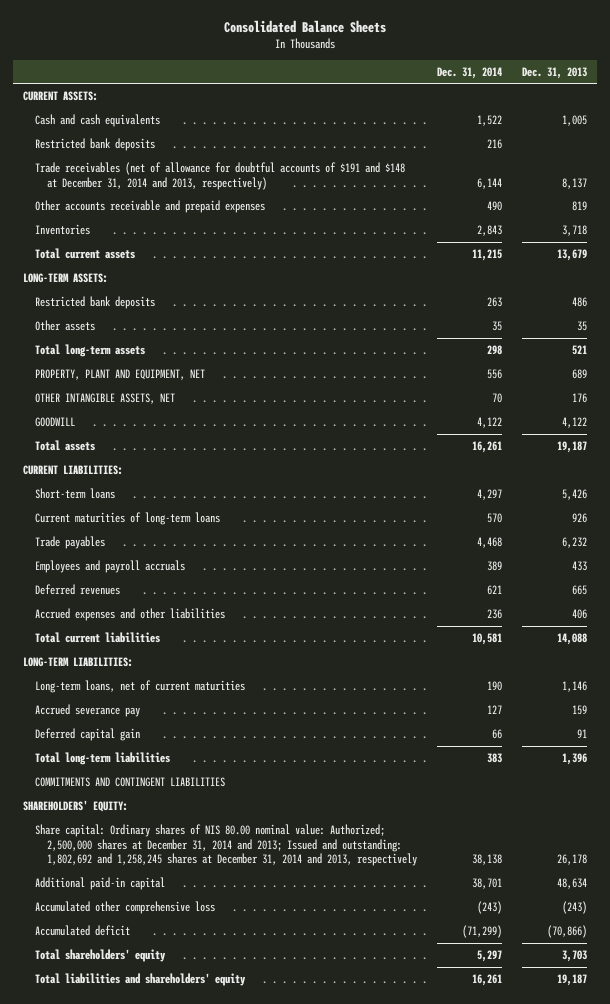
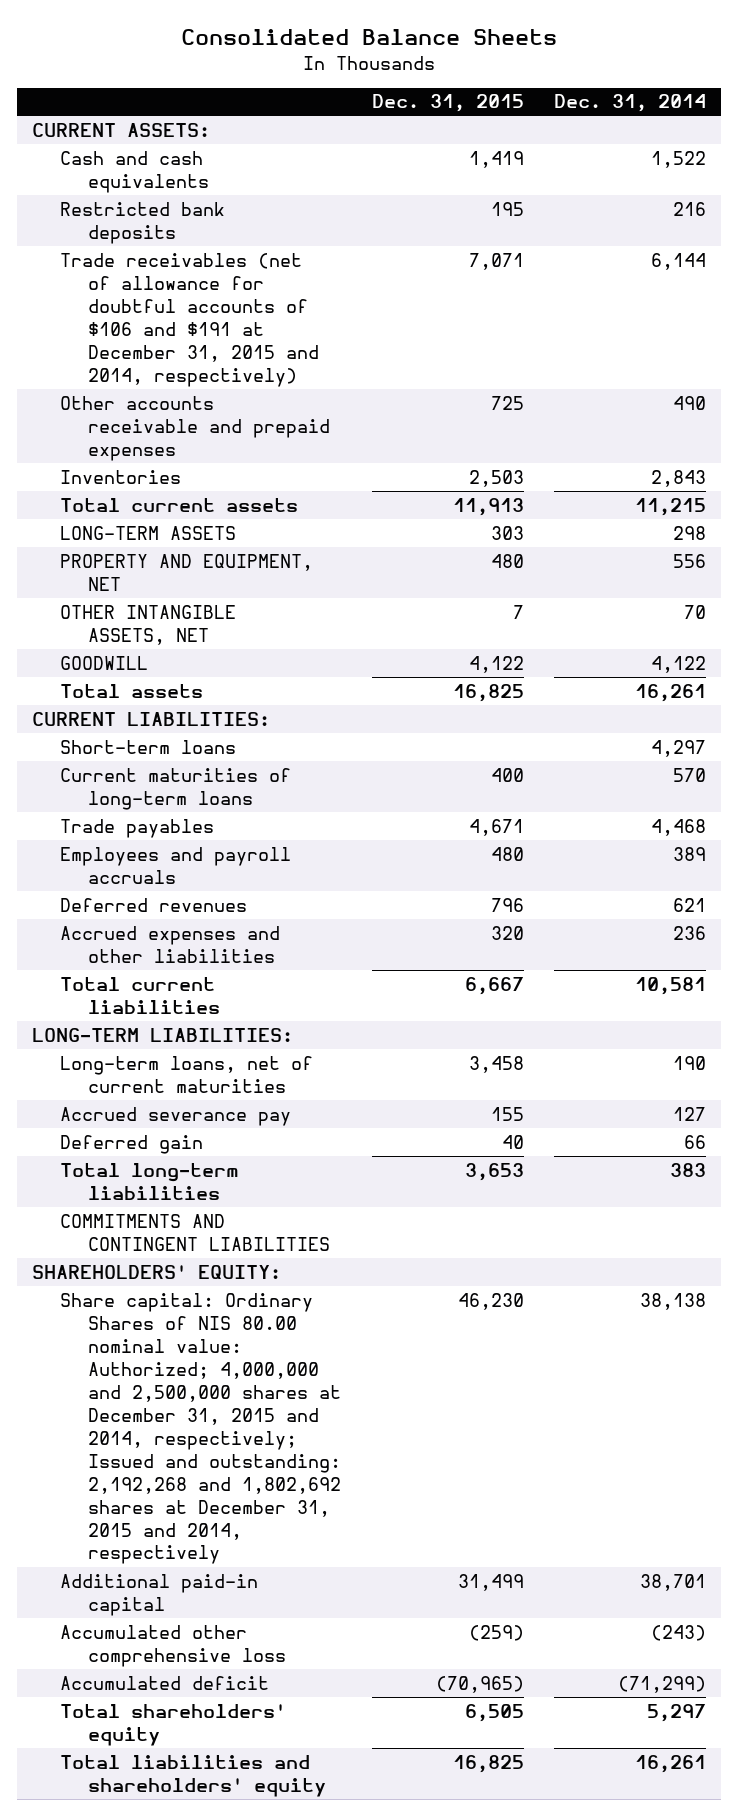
- | Dec. 31, 2014 | Dec. 31, 2013
+ | Dec. 31, 2015 | Dec. 31, 2014
- Trade receivables (net of allowance for doubtful accounts of $191 and $148 at December 31, 2014 and 2013, respectively) | 6,144 | 8,137
+ Trade receivables (net of allowance for doubtful accounts of $106 and $191 at December 31, 2015 and 2014, respectively) | 7,071 | 6,144
- LONG-TERM ASSETS:
- Restricted bank deposits | 263 | 486
- Other assets | 35 | 35
- Total long-term assets | 298 | 521
- PROPERTY, PLANT AND EQUIPMENT, NET | 556 | 689
+ LONG-TERM ASSETS | 303 | 298
+ PROPERTY AND EQUIPMENT, NET | 480 | 556
- Deferred capital gain | 66 | 91
+ Deferred gain | 40 | 66
- Share capital: Ordinary shares of NIS 80.00 nominal value: Authorized; 2,500,000 shares at December 31, 2014 and 2013; Issued and outstanding: 1,802,692 and 1,258,245 shares at December 31, 2014 and 2013, respectively | 38,138 | 26,178
+ Share capital: Ordinary Shares of NIS 80.00 nominal value: Authorized; 4,000,000 and 2,500,000 shares at December 31, 2015 and 2014, respectively; Issued and outstanding: 2,192,268 and 1,802,692 shares at December 31, 2015 and 2014, respectively | 46,230 | 38,138

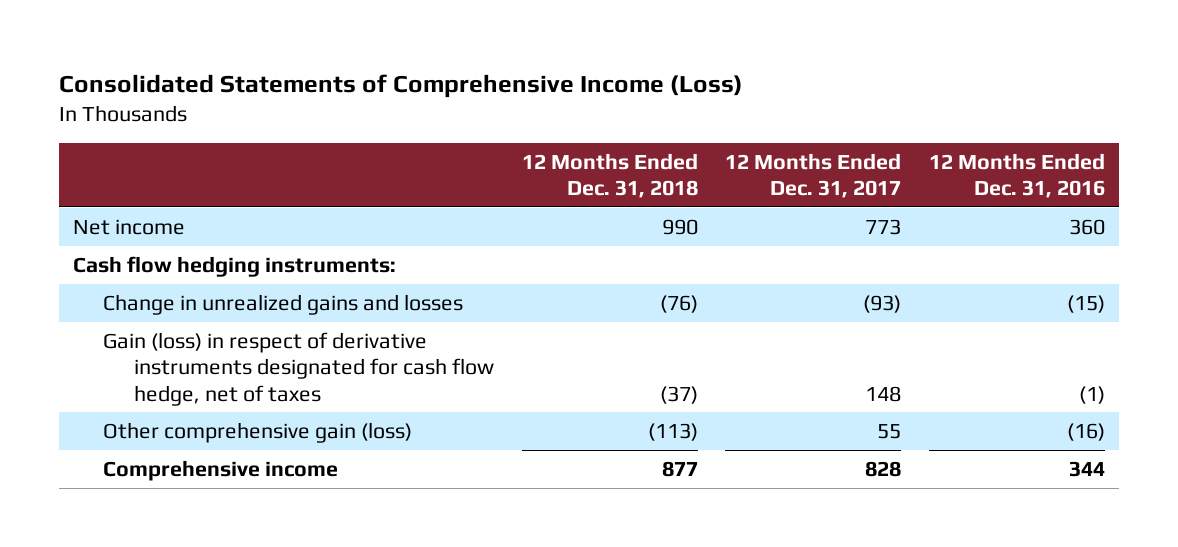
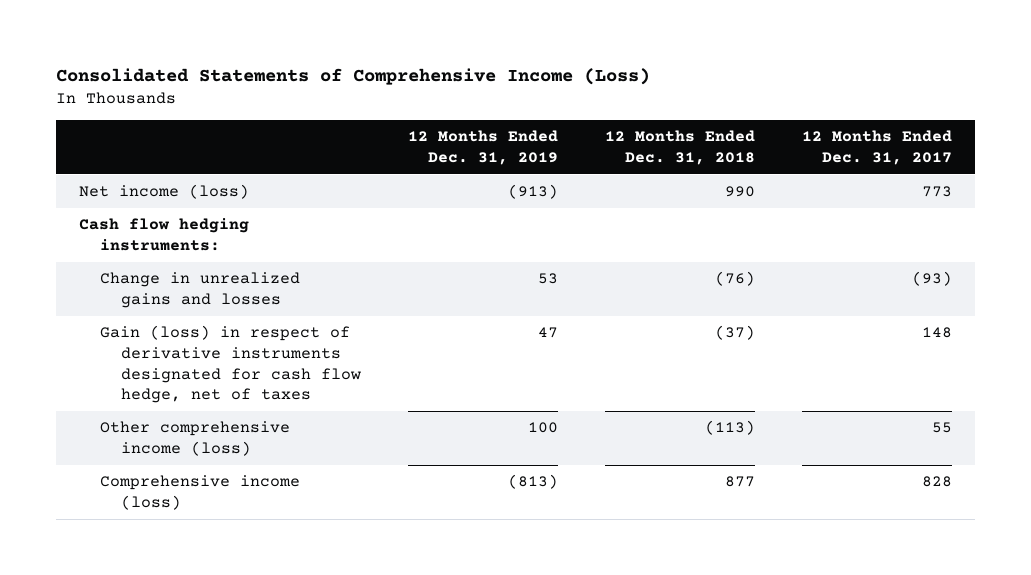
- | 12 Months Ended Dec. 31, 2018 | 12 Months Ended Dec. 31, 2017 | 12 Months Ended Dec. 31, 2016
+ | 12 Months Ended Dec. 31, 2019 | 12 Months Ended Dec. 31, 2018 | 12 Months Ended Dec. 31, 2017
- Net income | 990 | 773 | 360
+ Net income (loss) | (913) | 990 | 773
- Other comprehensive gain (loss) | (113) | 55 | (16)
- Comprehensive income | 877 | 828 | 344
+ Other comprehensive income (loss) | 100 | (113) | 55
+ Comprehensive income (loss) | (813) | 877 | 828

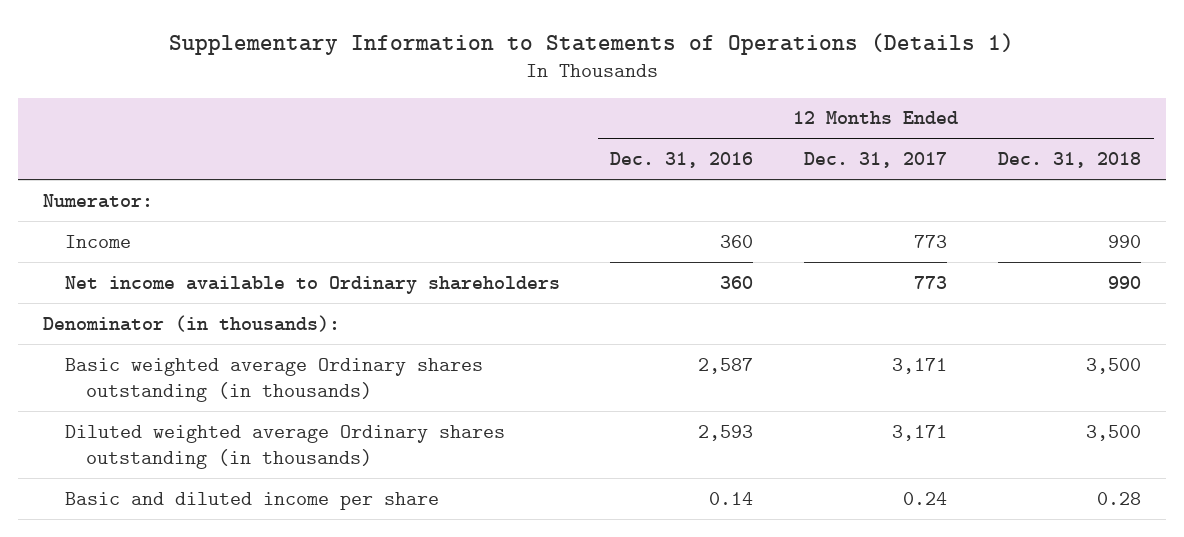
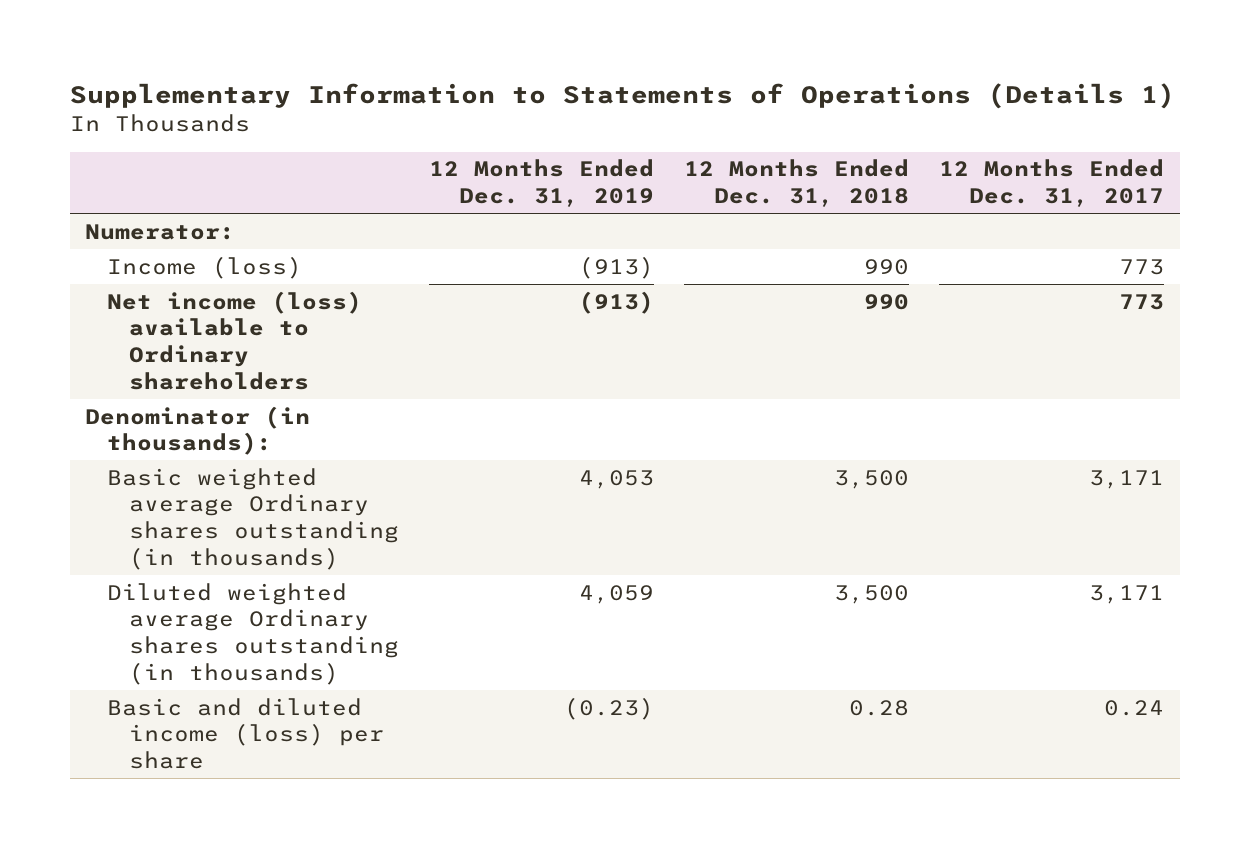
- | 12 Months Ended Dec. 31, 2016 | 12 Months Ended Dec. 31, 2017 | 12 Months Ended Dec. 31, 2018
+ | 12 Months Ended Dec. 31, 2019 | 12 Months Ended Dec. 31, 2018 | 12 Months Ended Dec. 31, 2017
- Income | 360 | 773 | 990
- Net income available to Ordinary shareholders | 360 | 773 | 990
+ Income (loss) | (913) | 990 | 773
+ Net income (loss) available to Ordinary shareholders | (913) | 990 | 773
- Basic and diluted income per share | 0.14 | 0.24 | 0.28
+ Basic and diluted income (loss) per share | (0.23) | 0.28 | 0.24

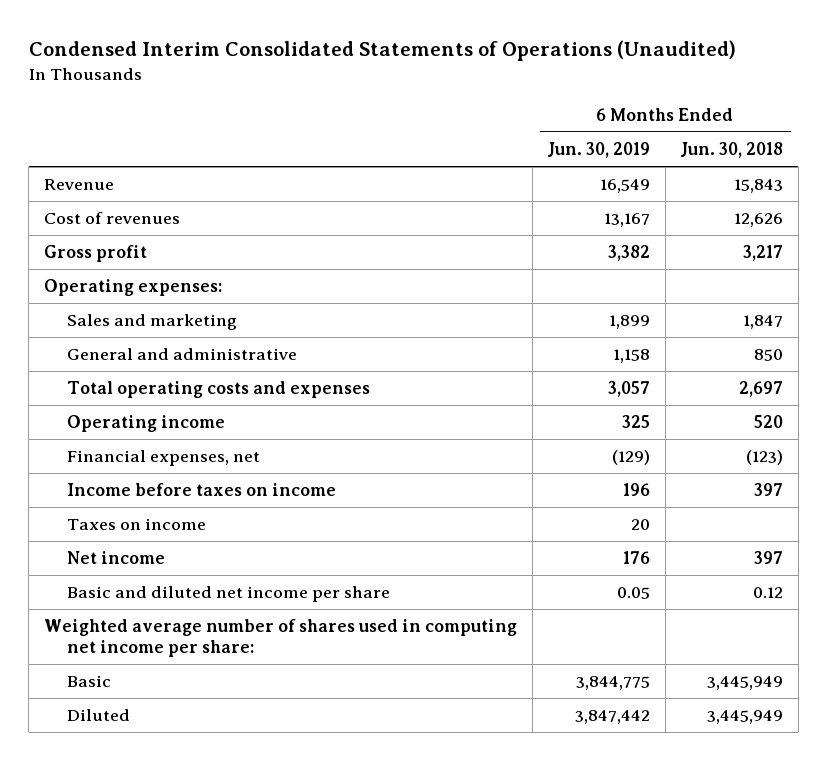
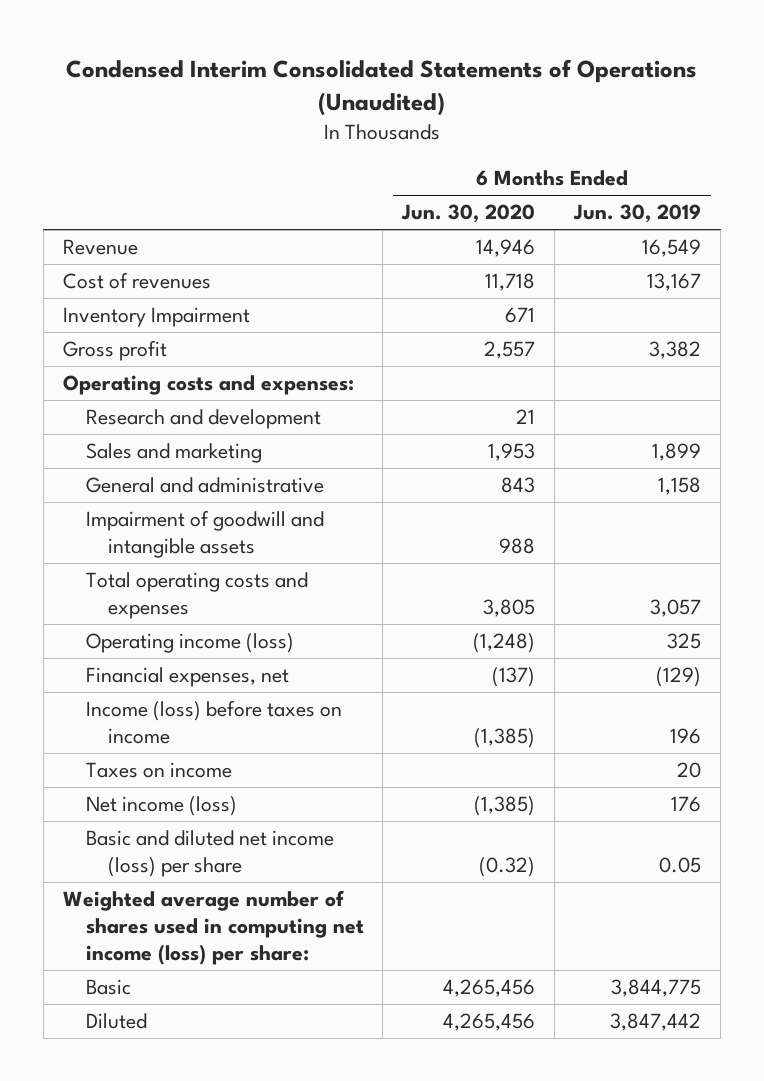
- | 6 Months Ended Jun. 30, 2019 | 6 Months Ended Jun. 30, 2018
+ | 6 Months Ended Jun. 30, 2020 | 6 Months Ended Jun. 30, 2019
+ Inventory Impairment | 671 |
- Operating expenses:
+ Operating costs and expenses:
+ Research and development | 21 |
+ Impairment of goodwill and intangible assets | 988 |
- Operating income | 325 | 520
+ Operating income (loss) | (1,248) | 325
- Income before taxes on income | 196 | 397
+ Income (loss) before taxes on income | (1,385) | 196
- Net income | 176 | 397
- Basic and diluted net income per share | 0.05 | 0.12
- Weighted average number of shares used in computing net income per share:
+ Net income (loss) | (1,385) | 176
+ Basic and diluted net income (loss) per share | (0.32) | 0.05
+ Weighted average number of shares used in computing net income (loss) per share:

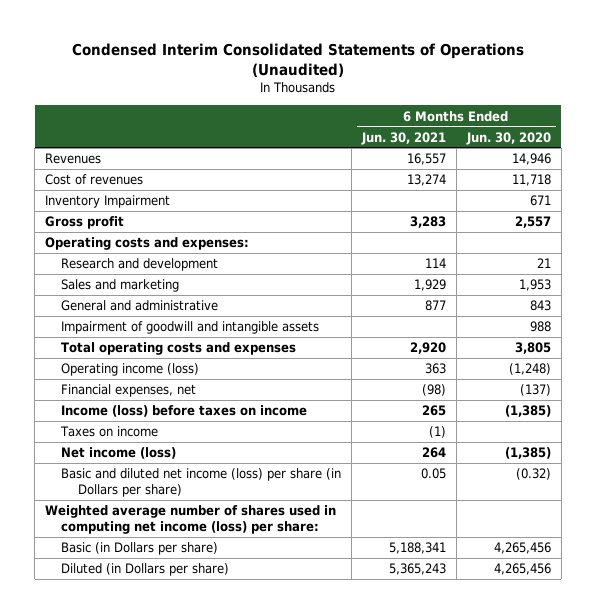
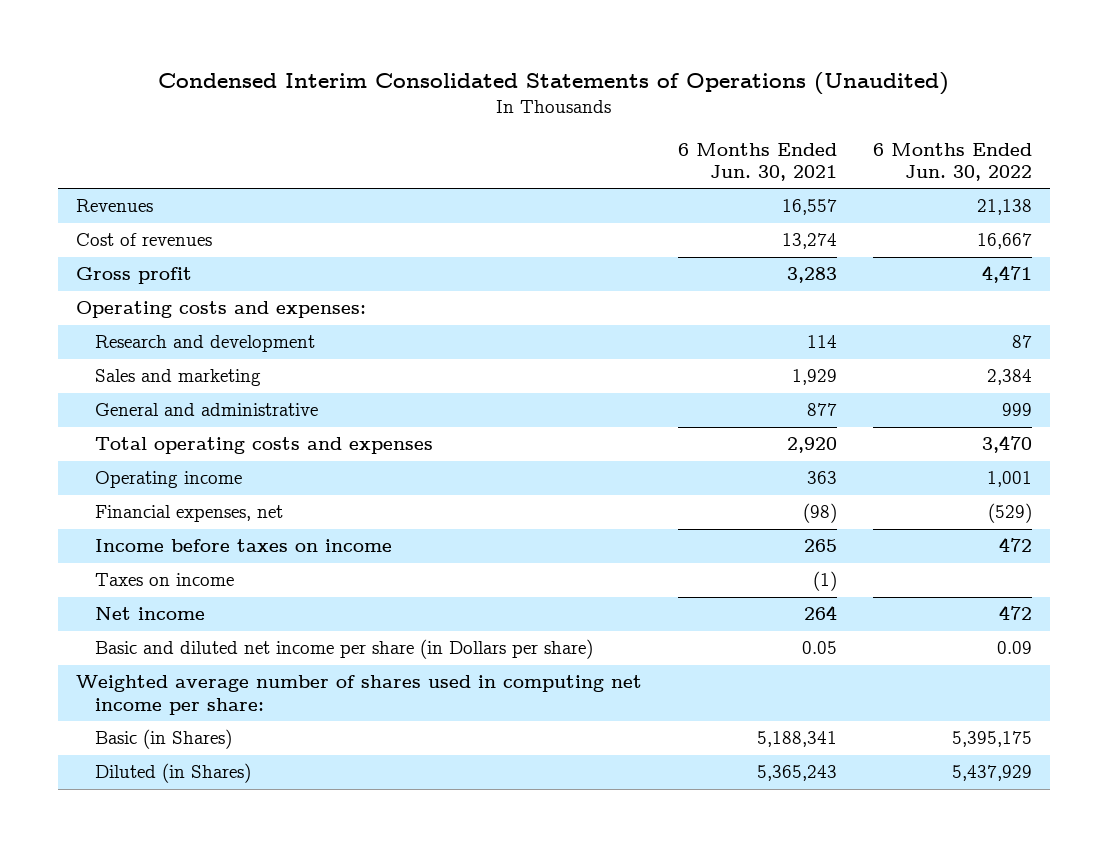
- | 6 Months Ended Jun. 30, 2021 | 6 Months Ended Jun. 30, 2020
+ | 6 Months Ended Jun. 30, 2021 | 6 Months Ended Jun. 30, 2022
- Inventory Impairment | | 671
- Impairment of goodwill and intangible assets | | 988
- Operating income (loss) | 363 | (1,248)
+ Operating income | 363 | 1,001
- Income (loss) before taxes on income | 265 | (1,385)
+ Income before taxes on income | 265 | 472
- Net income (loss) | 264 | (1,385)
- Basic and diluted net income (loss) per share (in Dollars per share) | 0.05 | (0.32)
- Weighted average number of shares used in computing net income (loss) per share:
- Basic (in Dollars per share) | 5,188,341 | 4,265,456
- Diluted (in Dollars per share) | 5,365,243 | 4,265,456
+ Net income | 264 | 472
+ Basic and diluted net income per share (in Dollars per share) | 0.05 | 0.09
+ Weighted average number of shares used in computing net income per share:
+ Basic (in Shares) | 5,188,341 | 5,395,175
+ Diluted (in Shares) | 5,365,243 | 5,437,929

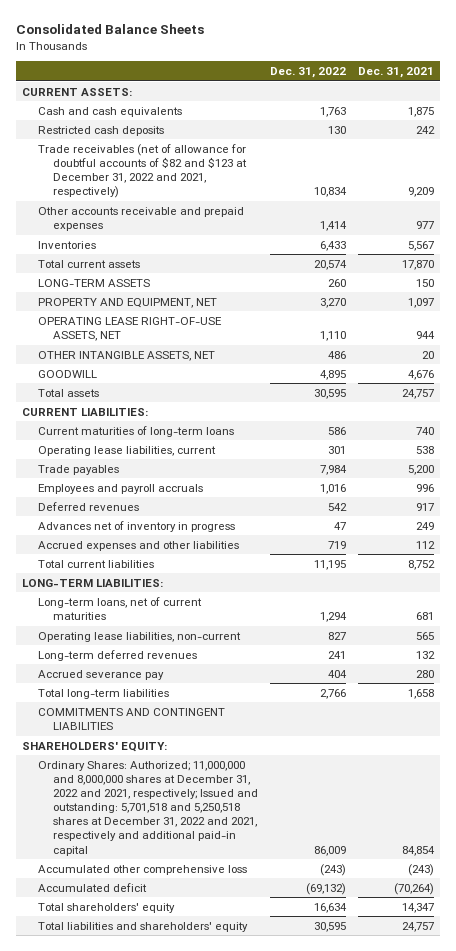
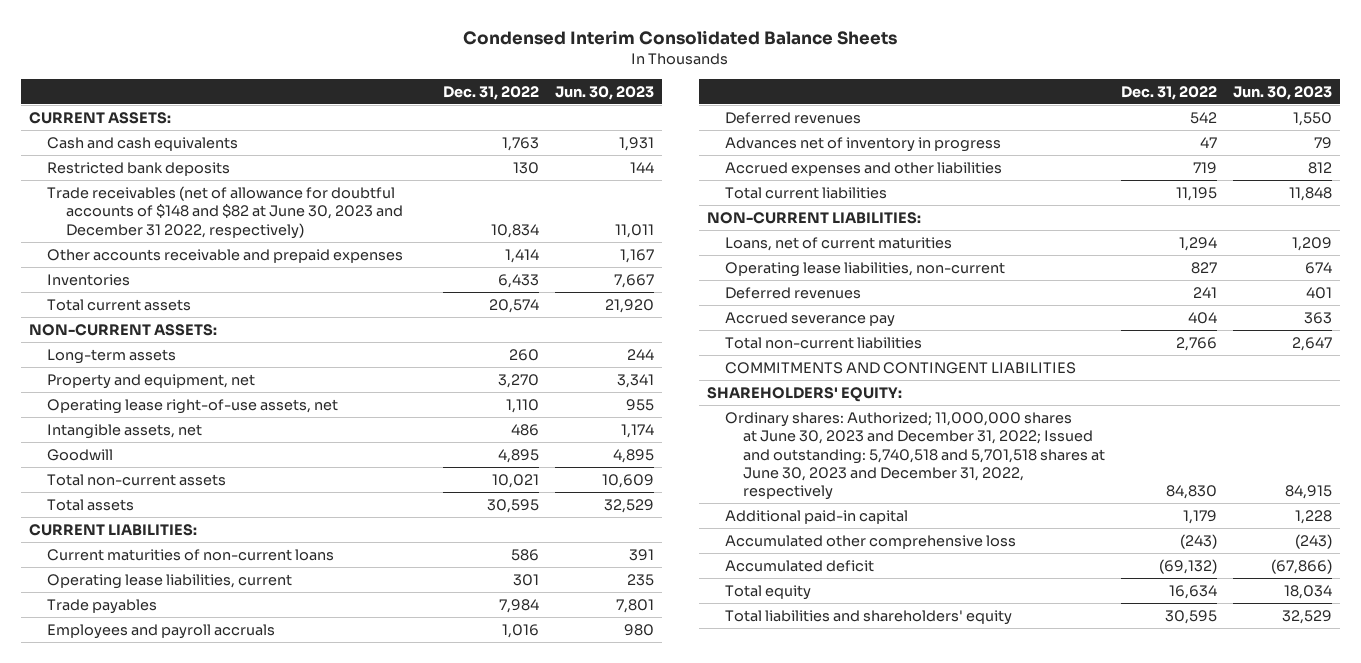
- Consolidated Balance Sheets
+ Condensed Interim Consolidated Balance Sheets
- | Dec. 31, 2022 | Dec. 31, 2021
+ | Dec. 31, 2022 | Jun. 30, 2023
- Restricted cash deposits | 130 | 242
- Trade receivables (net of allowance for doubtful accounts of $82 and $123 at December 31, 2022 and 2021, respectively) | 10,834 | 9,209
+ Restricted bank deposits | 130 | 144
+ Trade receivables (net of allowance for doubtful accounts of $148 and $82 at June 30, 2023 and December 31 2022, respectively) | 10,834 | 11,011
- LONG-TERM ASSETS | 260 | 150
- PROPERTY AND EQUIPMENT, NET | 3,270 | 1,097
- OPERATING LEASE RIGHT-OF-USE ASSETS, NET | 1,110 | 944
- OTHER INTANGIBLE ASSETS, NET | 486 | 20
- GOODWILL | 4,895 | 4,676
+ NON-CURRENT ASSETS:
+ Long-term assets | 260 | 244
+ Property and equipment, net | 3,270 | 3,341
+ Operating lease right-of-use assets, net | 1,110 | 955
+ Intangible assets, net | 486 | 1,174
+ Goodwill | 4,895 | 4,895
+ Total non-current assets | 10,021 | 10,609
- Current maturities of long-term loans | 586 | 740
+ Current maturities of non-current loans | 586 | 391
- LONG-TERM LIABILITIES:
- Long-term loans, net of current maturities | 1,294 | 681
+ NON-CURRENT LIABILITIES:
+ Loans, net of current maturities | 1,294 | 1,209
- Long-term deferred revenues | 241 | 132
+ Deferred revenues | 241 | 401
- Total long-term liabilities | 2,766 | 1,658
+ Total non-current liabilities | 2,766 | 2,647
- Ordinary Shares: Authorized; 11,000,000 and 8,000,000 shares at December 31, 2022 and 2021, respectively; Issued and outstanding: 5,701,518 and 5,250,518 shares at December 31, 2022 and 2021, respectively and additional paid-in capital | 86,009 | 84,854
+ Ordinary shares: Authorized; 11,000,000 shares at June 30, 2023 and December 31, 2022; Issued and outstanding: 5,740,518 and 5,701,518 shares at June 30, 2023 and December 31, 2022, respectively | 84,830 | 84,915
+ Additional paid-in capital | 1,179 | 1,228
- Total shareholders' equity | 16,634 | 14,347
+ Total equity | 16,634 | 18,034

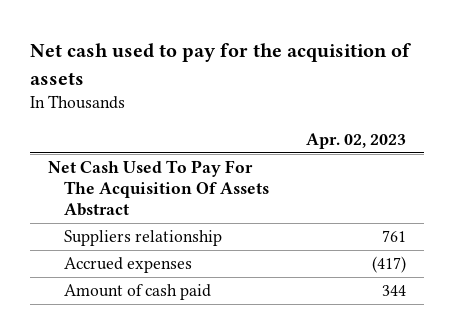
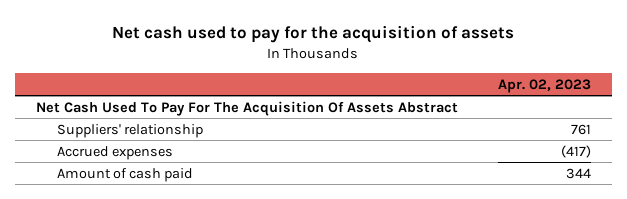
- Suppliers relationship | 761
+ Suppliers' relationship | 761

